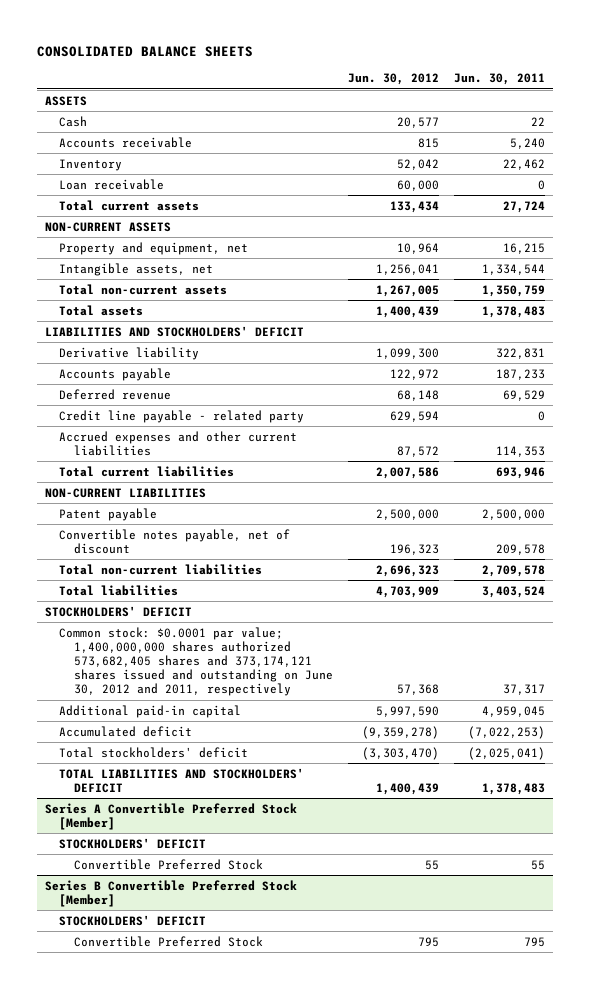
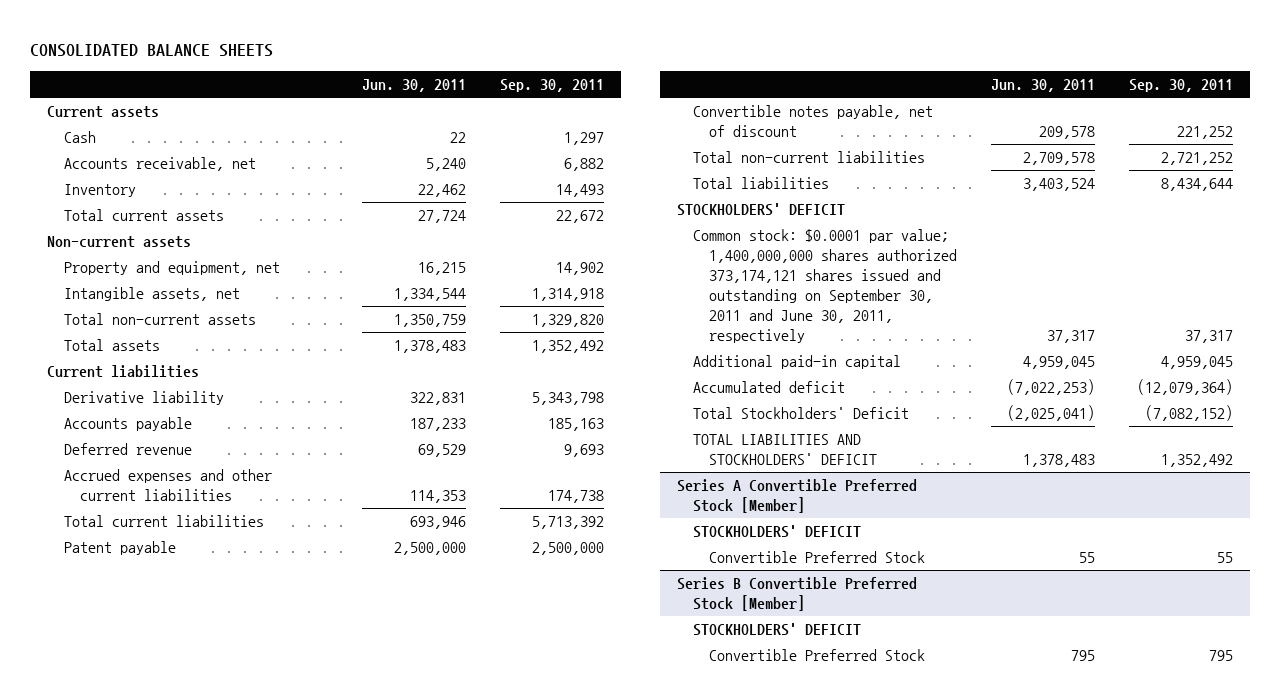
- | Jun. 30, 2012 | Jun. 30, 2011
+ | Jun. 30, 2011 | Sep. 30, 2011
- ASSETS
+ Current assets
- Accounts receivable | 815 | 5,240
+ Accounts receivable, net | 5,240 | 6,882
- Loan receivable | 60,000 | 0
- NON-CURRENT ASSETS
+ Non-current assets
- LIABILITIES AND STOCKHOLDERS' DEFICIT
+ Current liabilities
- Credit line payable - related party | 629,594 | 0
- NON-CURRENT LIABILITIES
- Common stock: $0.0001 par value; 1,400,000,000 shares authorized 573,682,405 shares and 373,174,121 shares issued and outstanding on June 30, 2012 and 2011, respectively | 57,368 | 37,317
+ Common stock: $0.0001 par value; 1,400,000,000 shares authorized 373,174,121 shares issued and outstanding on September 30, 2011 and June 30, 2011, respectively | 37,317 | 37,317
- Total stockholders' deficit | (3,303,470) | (2,025,041)
+ Total Stockholders' Deficit | (2,025,041) | (7,082,152)

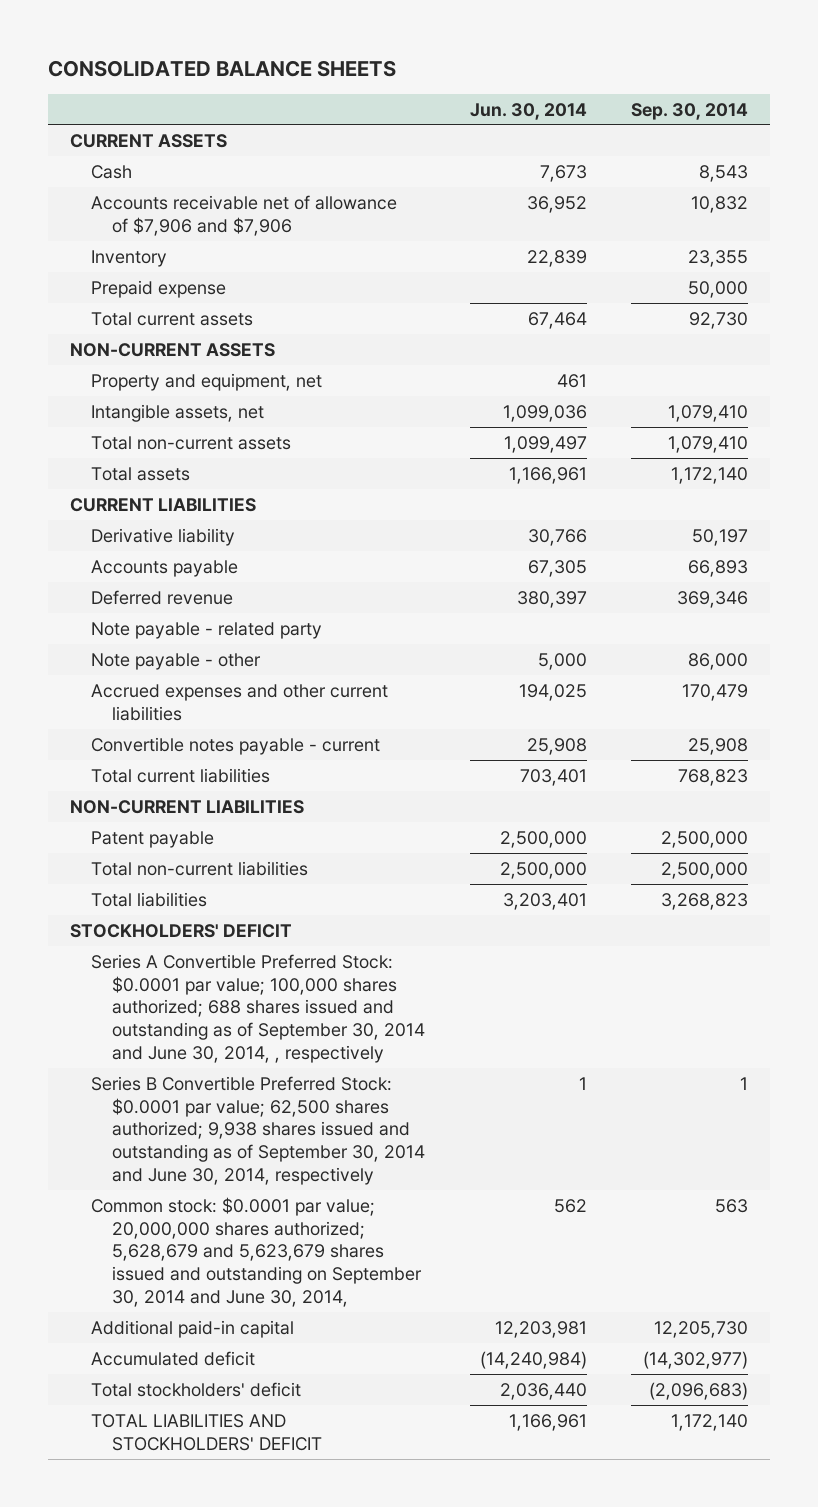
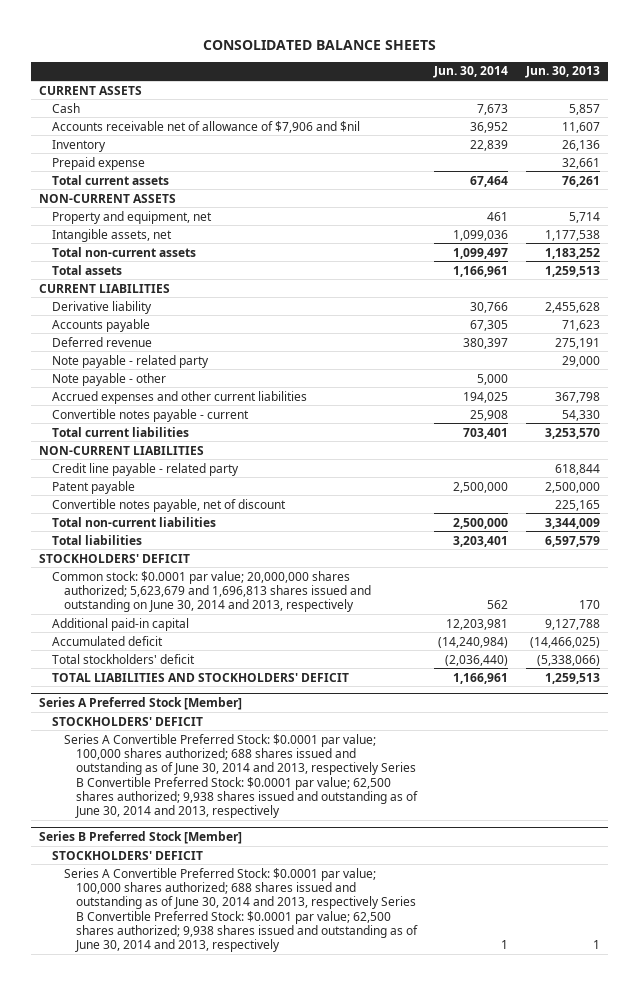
- | Jun. 30, 2014 | Sep. 30, 2014
+ | Jun. 30, 2014 | Jun. 30, 2013
- Accounts receivable net of allowance of $7,906 and $7,906 | 36,952 | 10,832
+ Accounts receivable net of allowance of $7,906 and $nil | 36,952 | 11,607
+ Credit line payable - related party | | 618,844
+ Convertible notes payable, net of discount | | 225,165
- Series A Convertible Preferred Stock: $0.0001 par value; 100,000 shares authorized; 688 shares issued and outstanding as of September 30, 2014 and June 30, 2014, , respectively
- Series B Convertible Preferred Stock: $0.0001 par value; 62,500 shares authorized; 9,938 shares issued and outstanding as of September 30, 2014 and June 30, 2014, respectively | 1 | 1
- Common stock: $0.0001 par value; 20,000,000 shares authorized; 5,628,679 and 5,623,679 shares issued and outstanding on September 30, 2014 and June 30, 2014, | 562 | 563
+ Common stock: $0.0001 par value; 20,000,000 shares authorized; 5,623,679 and 1,696,813 shares issued and outstanding on June 30, 2014 and 2013, respectively | 562 | 170
- Total stockholders' deficit | 2,036,440 | (2,096,683)
+ Total stockholders' deficit | (2,036,440) | (5,338,066)
+ Series A Preferred Stock [Member]
+ STOCKHOLDERS' DEFICIT
+ Series A Convertible Preferred Stock: $0.0001 par value; 100,000 shares authorized; 688 shares issued and outstanding as of June 30, 2014 and 2013, respectively Series B Convertible Preferred Stock: $0.0001 par value; 62,500 shares authorized; 9,938 shares issued and outstanding as of June 30, 2014 and 2013, respectively
+ Series B Preferred Stock [Member]
+ STOCKHOLDERS' DEFICIT
+ Series A Convertible Preferred Stock: $0.0001 par value; 100,000 shares authorized; 688 shares issued and outstanding as of June 30, 2014 and 2013, respectively Series B Convertible Preferred Stock: $0.0001 par value; 62,500 shares authorized; 9,938 shares issued and outstanding as of June 30, 2014 and 2013, respectively | 1 | 1

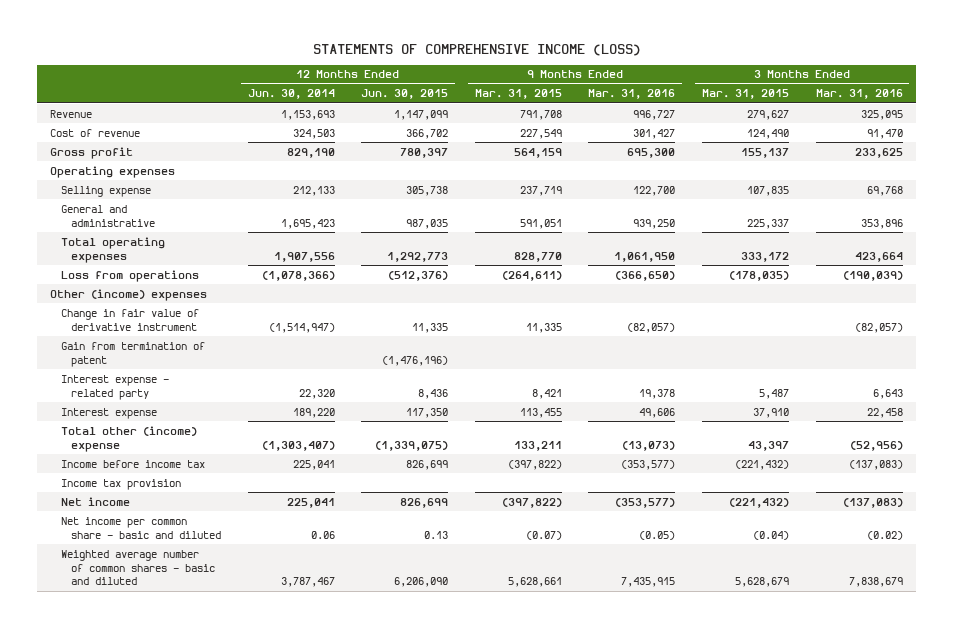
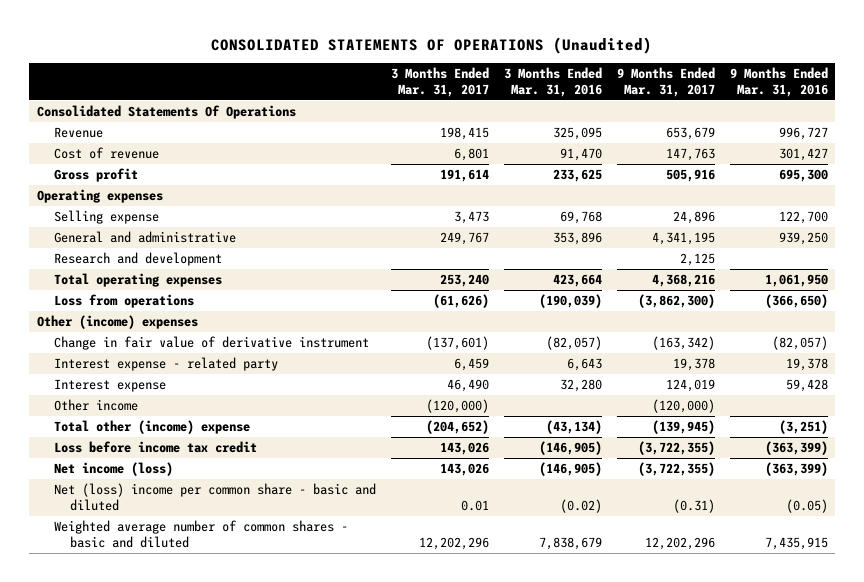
- STATEMENTS OF COMPREHENSIVE INCOME (LOSS)
+ CONSOLIDATED STATEMENTS OF OPERATIONS (Unaudited)
- | 12 Months Ended Jun. 30, 2014 | 12 Months Ended Jun. 30, 2015 | 9 Months Ended Mar. 31, 2015 | 9 Months Ended Mar. 31, 2016 | 3 Months Ended Mar. 31, 2015 | 3 Months Ended Mar. 31, 2016
+ | 3 Months Ended Mar. 31, 2017 | 3 Months Ended Mar. 31, 2016 | 9 Months Ended Mar. 31, 2017 | 9 Months Ended Mar. 31, 2016
+ Consolidated Statements Of Operations
+ Research and development | | | 2,125 |
- Gain from termination of patent | | (1,476,196) | | | |
- Interest expense | 189,220 | 117,350 | 113,455 | 49,606 | 37,910 | 22,458
- Total other (income) expense | (1,303,407) | (1,339,075) | 133,211 | (13,073) | 43,397 | (52,956)
- Income before income tax | 225,041 | 826,699 | (397,822) | (353,577) | (221,432) | (137,083)
- Income tax provision
- Net income | 225,041 | 826,699 | (397,822) | (353,577) | (221,432) | (137,083)
- Net income per common share - basic and diluted | 0.06 | 0.13 | (0.07) | (0.05) | (0.04) | (0.02)
+ Interest expense | 46,490 | 32,280 | 124,019 | 59,428
+ Other income | (120,000) | | (120,000) |
+ Total other (income) expense | (204,652) | (43,134) | (139,945) | (3,251)
+ Loss before income tax credit | 143,026 | (146,905) | (3,722,355) | (363,399)
+ Net income (loss) | 143,026 | (146,905) | (3,722,355) | (363,399)
+ Net (loss) income per common share - basic and diluted | 0.01 | (0.02) | (0.31) | (0.05)

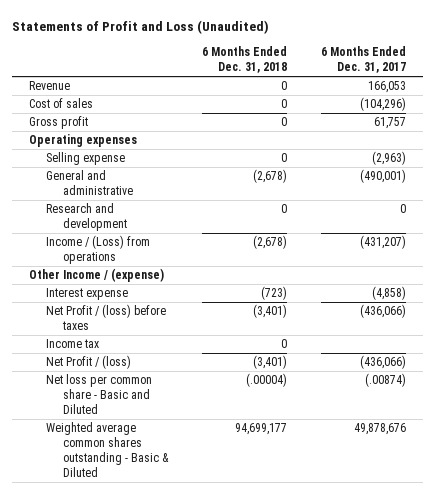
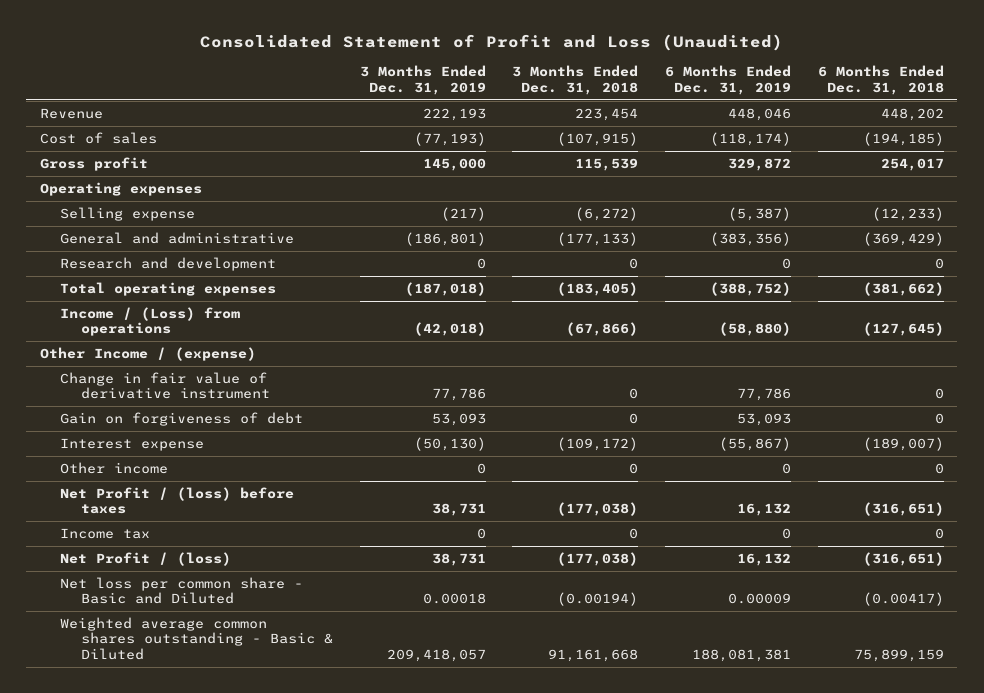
- Statements of Profit and Loss (Unaudited)
+ Consolidated Statement of Profit and Loss (Unaudited)
- | 6 Months Ended Dec. 31, 2018 | 6 Months Ended Dec. 31, 2017
+ | 3 Months Ended Dec. 31, 2019 | 3 Months Ended Dec. 31, 2018 | 6 Months Ended Dec. 31, 2019 | 6 Months Ended Dec. 31, 2018
- Revenue | 0 | 166,053
- Cost of sales | 0 | (104,296)
- Gross profit | 0 | 61,757
+ Revenue | 222,193 | 223,454 | 448,046 | 448,202
+ Cost of sales | (77,193) | (107,915) | (118,174) | (194,185)
+ Gross profit | 145,000 | 115,539 | 329,872 | 254,017
- Selling expense | 0 | (2,963)
- General and administrative | (2,678) | (490,001)
+ Selling expense | (217) | (6,272) | (5,387) | (12,233)
+ General and administrative | (186,801) | (177,133) | (383,356) | (369,429)
- Income / (Loss) from operations | (2,678) | (431,207)
+ Total operating expenses | (187,018) | (183,405) | (388,752) | (381,662)
+ Income / (Loss) from operations | (42,018) | (67,866) | (58,880) | (127,645)
- Interest expense | (723) | (4,858)
- Net Profit / (loss) before taxes | (3,401) | (436,066)
+ Change in fair value of derivative instrument | 77,786 | 0 | 77,786 | 0
+ Gain on forgiveness of debt | 53,093 | 0 | 53,093 | 0
+ Interest expense | (50,130) | (109,172) | (55,867) | (189,007)
+ Other income | 0 | 0 | 0 | 0
+ Net Profit / (loss) before taxes | 38,731 | (177,038) | 16,132 | (316,651)
- Net Profit / (loss) | (3,401) | (436,066)
- Net loss per common share - Basic and Diluted | (.00004) | (.00874)
- Weighted average common shares outstanding - Basic & Diluted | 94,699,177 | 49,878,676
+ Net Profit / (loss) | 38,731 | (177,038) | 16,132 | (316,651)
+ Net loss per common share - Basic and Diluted | 0.00018 | (0.00194) | 0.00009 | (0.00417)
+ Weighted average common shares outstanding - Basic & Diluted | 209,418,057 | 91,161,668 | 188,081,381 | 75,899,159

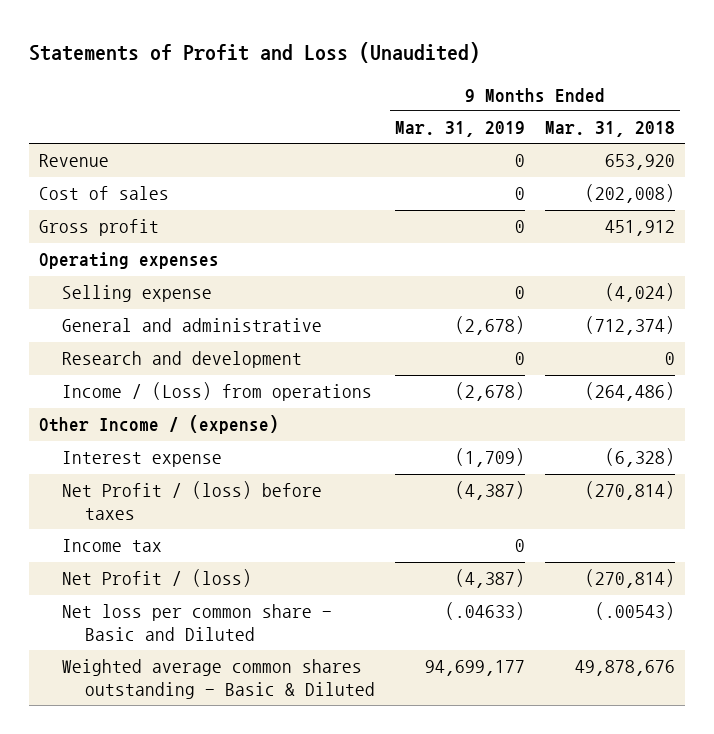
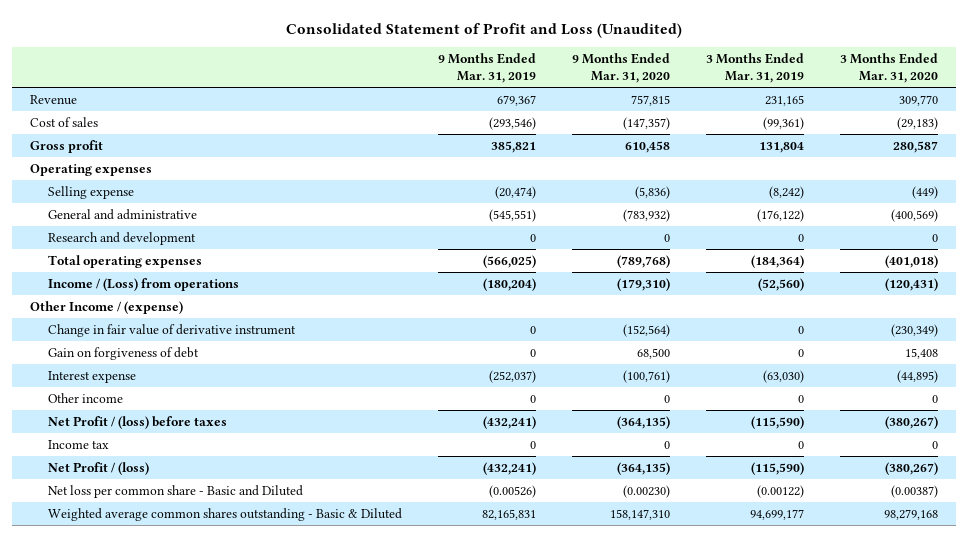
- Statements of Profit and Loss (Unaudited)
+ Consolidated Statement of Profit and Loss (Unaudited)
- | 9 Months Ended Mar. 31, 2019 | 9 Months Ended Mar. 31, 2018
+ | 9 Months Ended Mar. 31, 2019 | 9 Months Ended Mar. 31, 2020 | 3 Months Ended Mar. 31, 2019 | 3 Months Ended Mar. 31, 2020
- Revenue | 0 | 653,920
- Cost of sales | 0 | (202,008)
- Gross profit | 0 | 451,912
+ Revenue | 679,367 | 757,815 | 231,165 | 309,770
+ Cost of sales | (293,546) | (147,357) | (99,361) | (29,183)
+ Gross profit | 385,821 | 610,458 | 131,804 | 280,587
- Selling expense | 0 | (4,024)
- General and administrative | (2,678) | (712,374)
+ Selling expense | (20,474) | (5,836) | (8,242) | (449)
+ General and administrative | (545,551) | (783,932) | (176,122) | (400,569)
- Income / (Loss) from operations | (2,678) | (264,486)
+ Total operating expenses | (566,025) | (789,768) | (184,364) | (401,018)
+ Income / (Loss) from operations | (180,204) | (179,310) | (52,560) | (120,431)
- Interest expense | (1,709) | (6,328)
- Net Profit / (loss) before taxes | (4,387) | (270,814)
+ Change in fair value of derivative instrument | 0 | (152,564) | 0 | (230,349)
+ Gain on forgiveness of debt | 0 | 68,500 | 0 | 15,408
+ Interest expense | (252,037) | (100,761) | (63,030) | (44,895)
+ Other income | 0 | 0 | 0 | 0
+ Net Profit / (loss) before taxes | (432,241) | (364,135) | (115,590) | (380,267)
- Net Profit / (loss) | (4,387) | (270,814)
- Net loss per common share - Basic and Diluted | (.04633) | (.00543)
- Weighted average common shares outstanding - Basic & Diluted | 94,699,177 | 49,878,676
+ Net Profit / (loss) | (432,241) | (364,135) | (115,590) | (380,267)
+ Net loss per common share - Basic and Diluted | (0.00526) | (0.00230) | (0.00122) | (0.00387)
+ Weighted average common shares outstanding - Basic & Diluted | 82,165,831 | 158,147,310 | 94,699,177 | 98,279,168

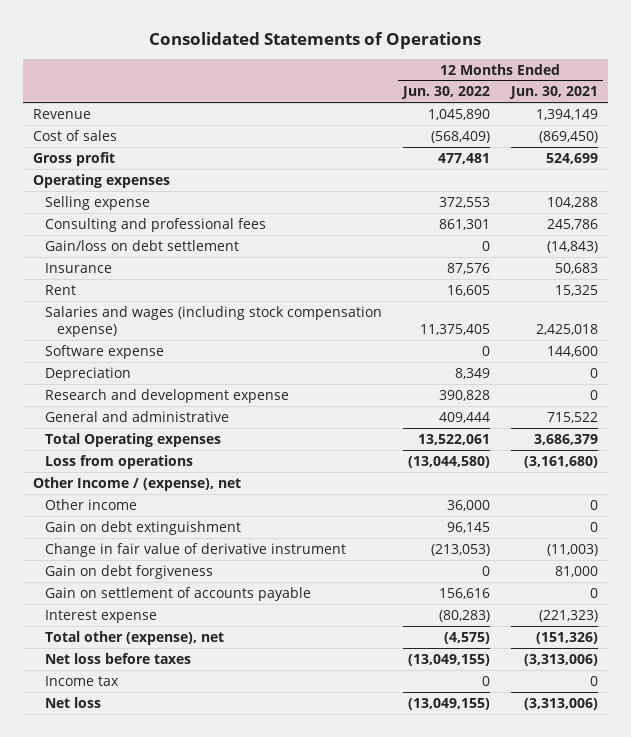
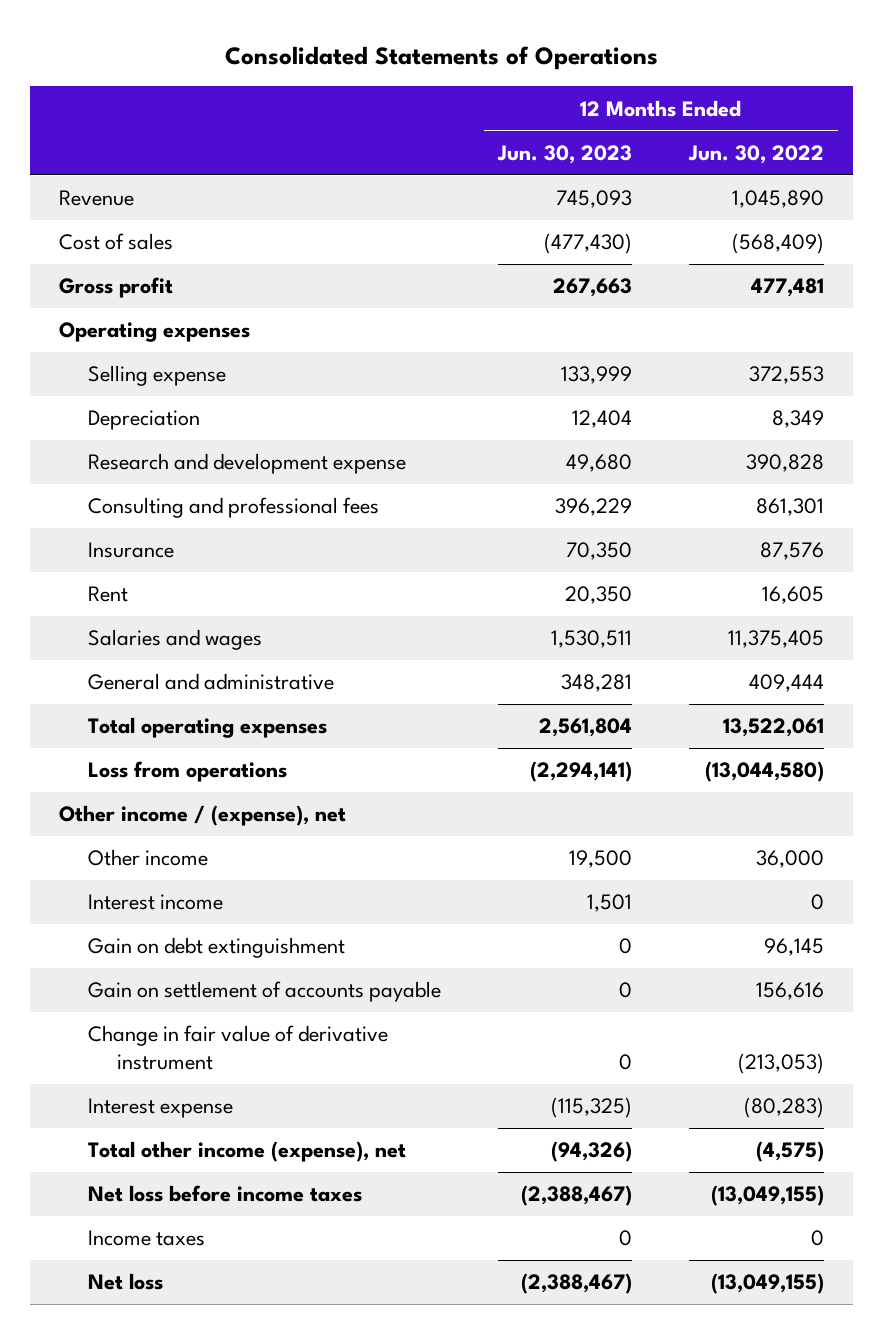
- | 12 Months Ended Jun. 30, 2022 | 12 Months Ended Jun. 30, 2021
+ | 12 Months Ended Jun. 30, 2023 | 12 Months Ended Jun. 30, 2022
moved up: Depreciation | 12,404 | 8,349
moved up: Research and development expense | 49,680 | 390,828
- Gain/loss on debt settlement | 0 | (14,843)
- Salaries and wages (including stock compensation expense) | 11,375,405 | 2,425,018
- Software expense | 0 | 144,600
+ Salaries and wages | 1,530,511 | 11,375,405
- Total Operating expenses | 13,522,061 | 3,686,379
+ Total operating expenses | 2,561,804 | 13,522,061
- Other Income / (expense), net
+ Other income / (expense), net
+ Interest income | 1,501 | 0
- Gain on debt forgiveness | 0 | 81,000
moved down: Change in fair value of derivative instrument | 0 | (213,053)
- Total other (expense), net | (4,575) | (151,326)
- Net loss before taxes | (13,049,155) | (3,313,006)
- Income tax | 0 | 0
+ Total other income (expense), net | (94,326) | (4,575)
+ Net loss before income taxes | (2,388,467) | (13,049,155)
+ Income taxes | 0 | 0

